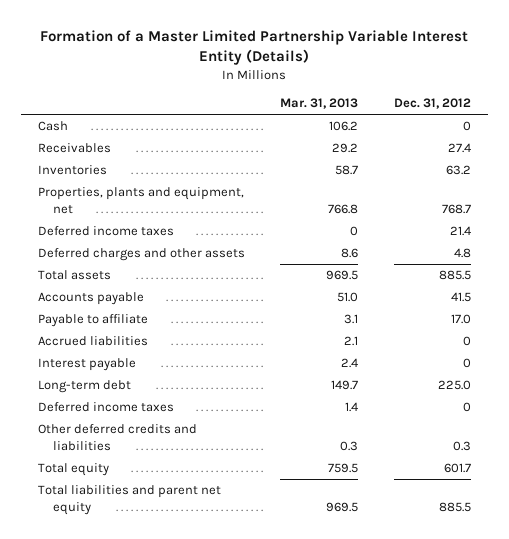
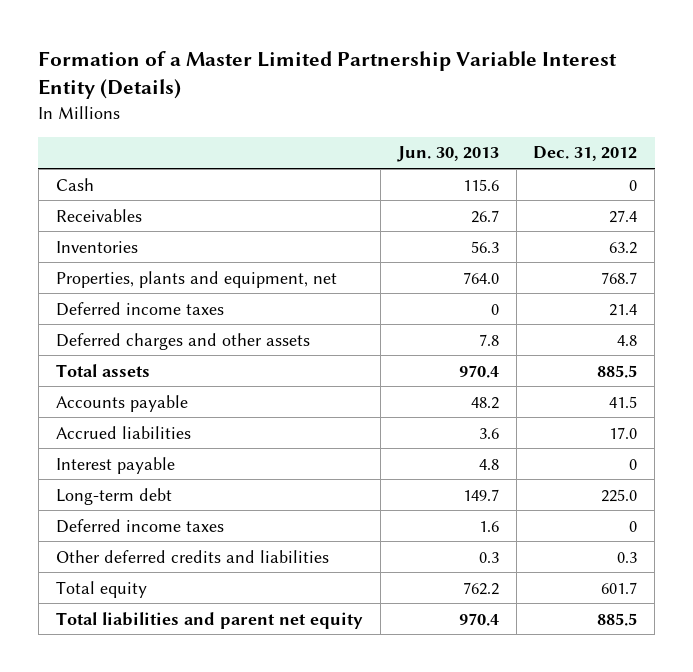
- | Mar. 31, 2013 | Dec. 31, 2012
+ | Jun. 30, 2013 | Dec. 31, 2012
- Payable to affiliate | 3.1 | 17.0
- Accrued liabilities | 2.1 | 0
+ Accrued liabilities | 3.6 | 17.0

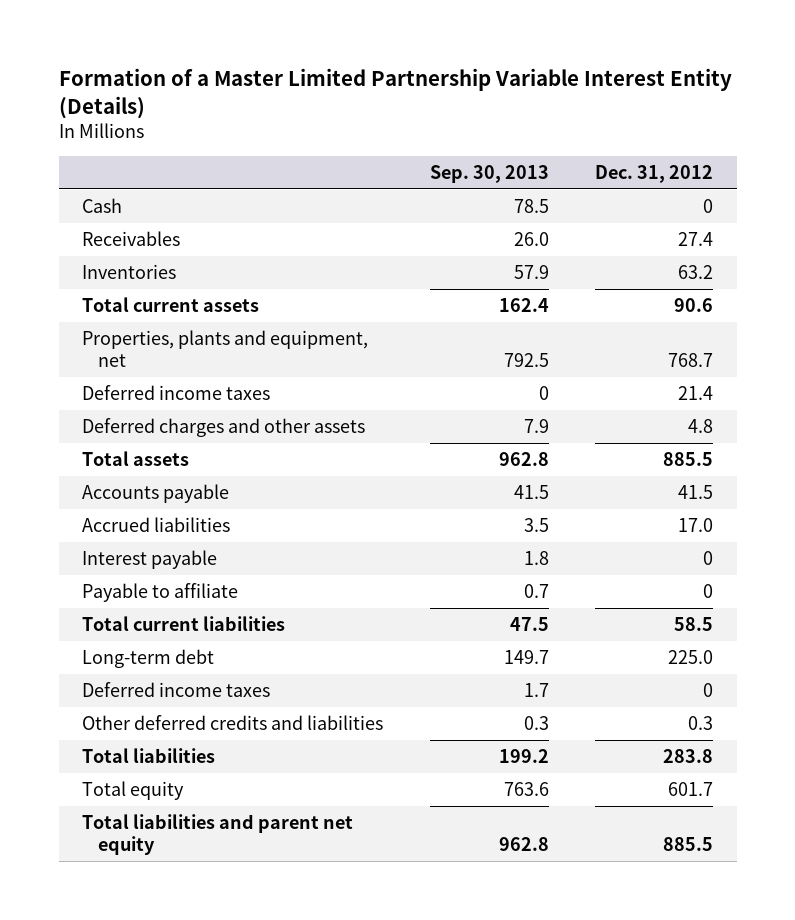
- | Jun. 30, 2013 | Dec. 31, 2012
+ | Sep. 30, 2013 | Dec. 31, 2012
+ Total current assets | 162.4 | 90.6
+ Payable to affiliate | 0.7 | 0
+ Total current liabilities | 47.5 | 58.5
+ Total liabilities | 199.2 | 283.8

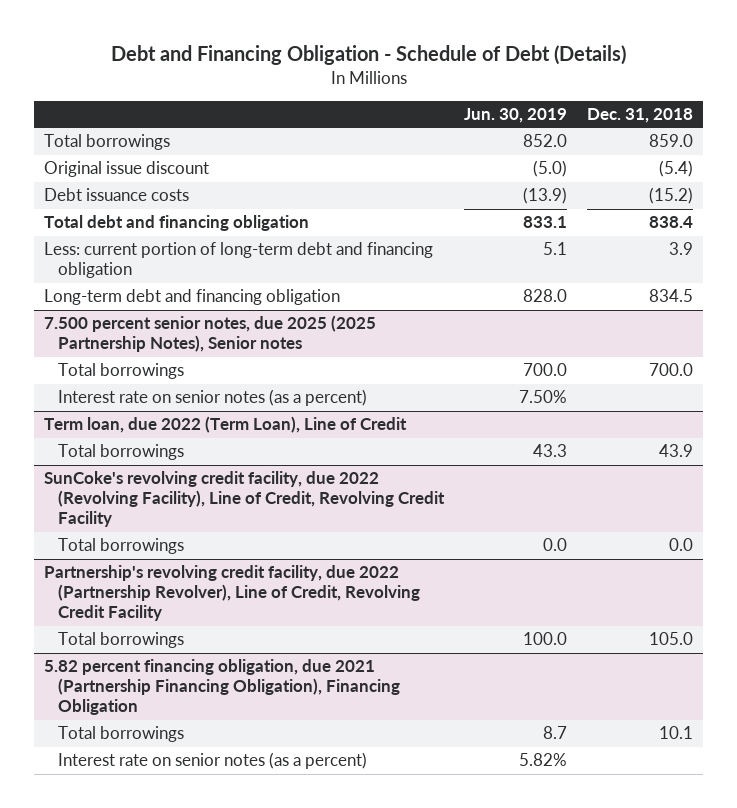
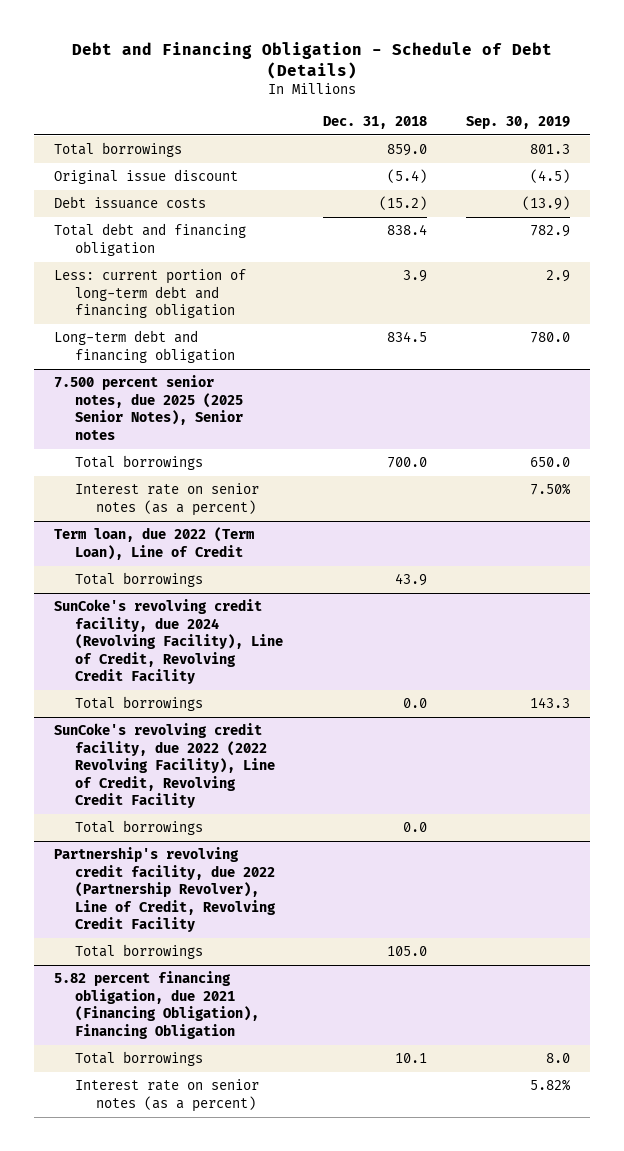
- | Jun. 30, 2019 | Dec. 31, 2018
+ | Dec. 31, 2018 | Sep. 30, 2019
- 7.500 percent senior notes, due 2025 (2025 Partnership Notes), Senior notes
+ 7.500 percent senior notes, due 2025 (2025 Senior Notes), Senior notes
- SunCoke's revolving credit facility, due 2022 (Revolving Facility), Line of Credit, Revolving Credit Facility
+ SunCoke's revolving credit facility, due 2024 (Revolving Facility), Line of Credit, Revolving Credit Facility
+ SunCoke's revolving credit facility, due 2022 (2022 Revolving Facility), Line of Credit, Revolving Credit Facility
+ Total borrowings | 0.0 |
- 5.82 percent financing obligation, due 2021 (Partnership Financing Obligation), Financing Obligation
+ 5.82 percent financing obligation, due 2021 (Financing Obligation), Financing Obligation

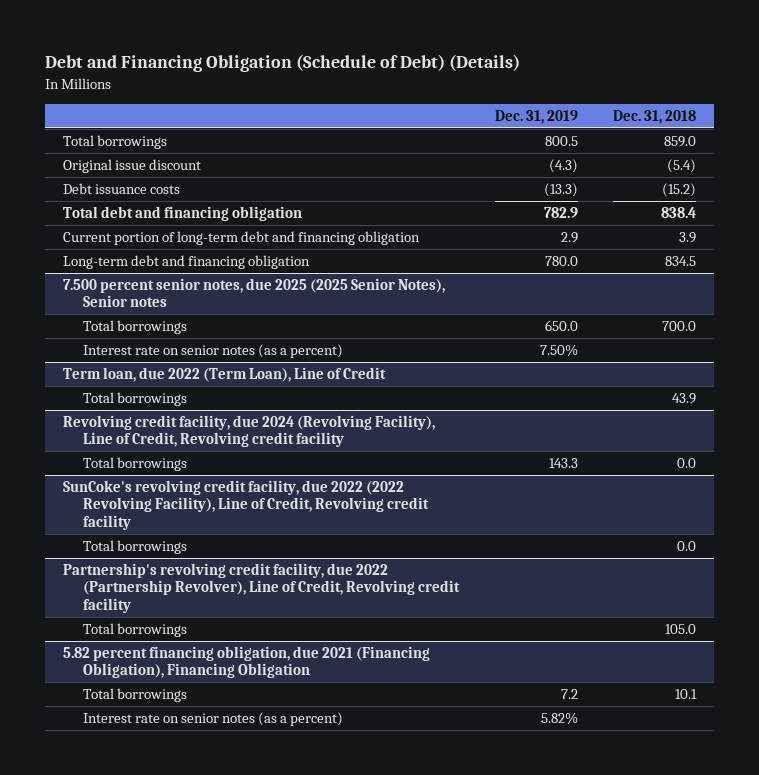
- Debt and Financing Obligation - Schedule of Debt (Details)
+ Debt and Financing Obligation (Schedule of Debt) (Details)
- | Dec. 31, 2018 | Sep. 30, 2019
+ | Dec. 31, 2019 | Dec. 31, 2018
- Less: current portion of long-term debt and financing obligation | 3.9 | 2.9
+ Current portion of long-term debt and financing obligation | 2.9 | 3.9
- SunCoke's revolving credit facility, due 2024 (Revolving Facility), Line of Credit, Revolving Credit Facility
+ Revolving credit facility, due 2024 (Revolving Facility), Line of Credit, Revolving credit facility
- SunCoke's revolving credit facility, due 2022 (2022 Revolving Facility), Line of Credit, Revolving Credit Facility
+ SunCoke's revolving credit facility, due 2022 (2022 Revolving Facility), Line of Credit, Revolving credit facility
- Partnership's revolving credit facility, due 2022 (Partnership Revolver), Line of Credit, Revolving Credit Facility
+ Partnership's revolving credit facility, due 2022 (Partnership Revolver), Line of Credit, Revolving credit facility

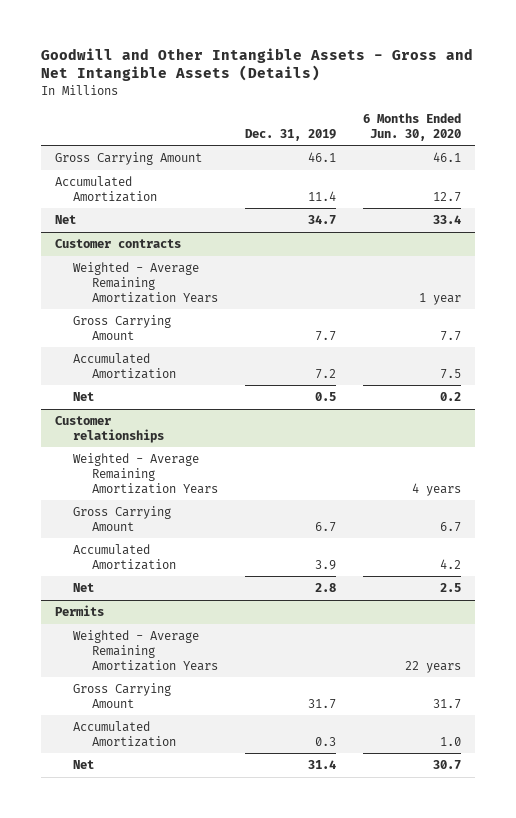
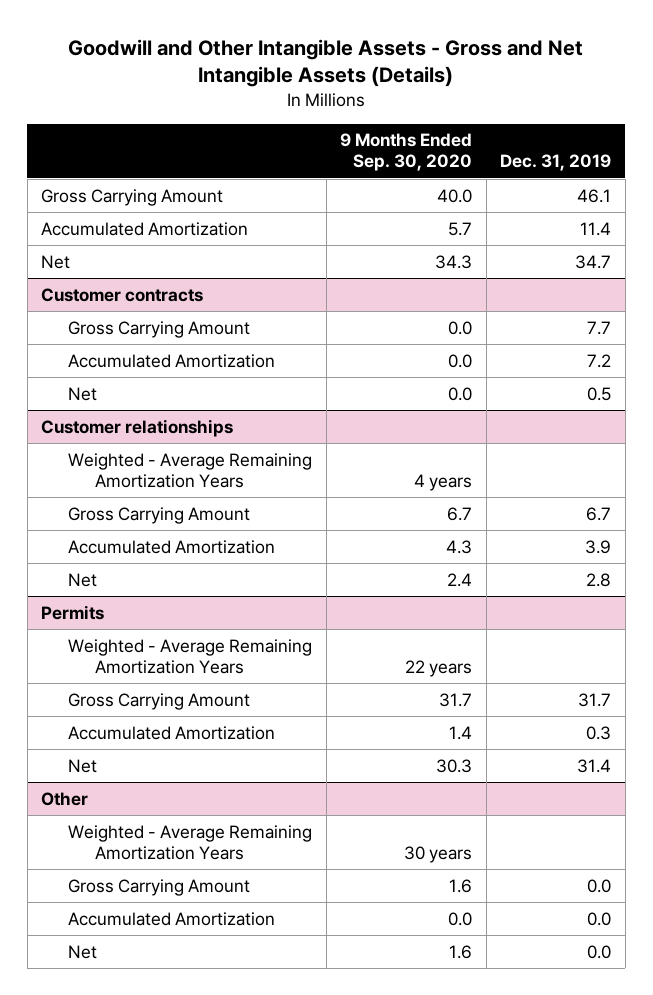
- | Dec. 31, 2019 | 6 Months Ended Jun. 30, 2020
+ | 9 Months Ended Sep. 30, 2020 | Dec. 31, 2019
@ Customer contracts
- Weighted - Average Remaining Amortization Years | | 1 year
+ Other
+ Weighted - Average Remaining Amortization Years | 30 years |
+ Gross Carrying Amount | 1.6 | 0.0
+ Accumulated Amortization | 0.0 | 0.0
+ Net | 1.6 | 0.0

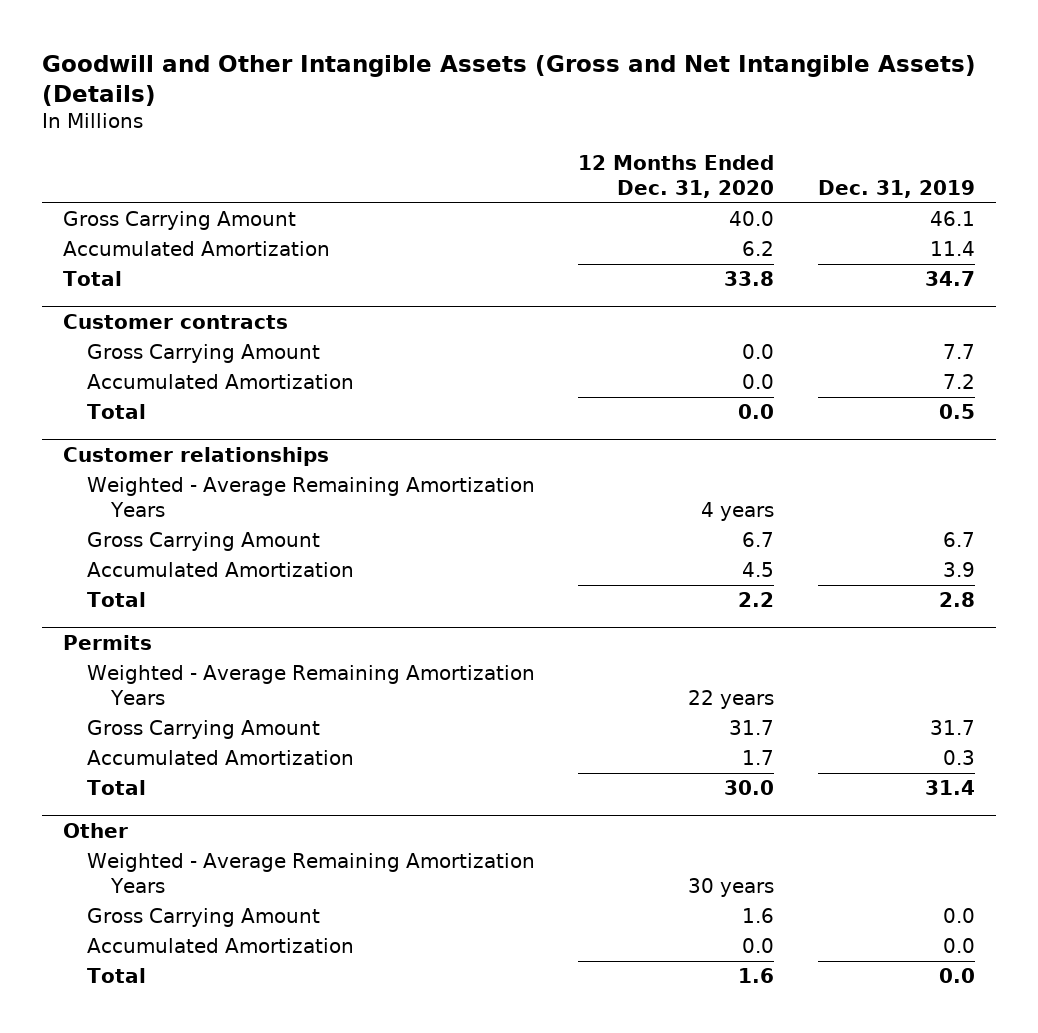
- Goodwill and Other Intangible Assets - Gross and Net Intangible Assets (Details)
+ Goodwill and Other Intangible Assets (Gross and Net Intangible Assets) (Details)
- | 9 Months Ended Sep. 30, 2020 | Dec. 31, 2019
+ | 12 Months Ended Dec. 31, 2020 | Dec. 31, 2019
- Net | 34.3 | 34.7
+ Total | 33.8 | 34.7
@ Customer contracts
- Net | 0.0 | 0.5
+ Total | 0.0 | 0.5
@ Customer relationships
- Net | 2.4 | 2.8
+ Total | 2.2 | 2.8
@ Permits
- Net | 30.3 | 31.4
+ Total | 30.0 | 31.4
@ Other
- Net | 1.6 | 0.0
+ Total | 1.6 | 0.0

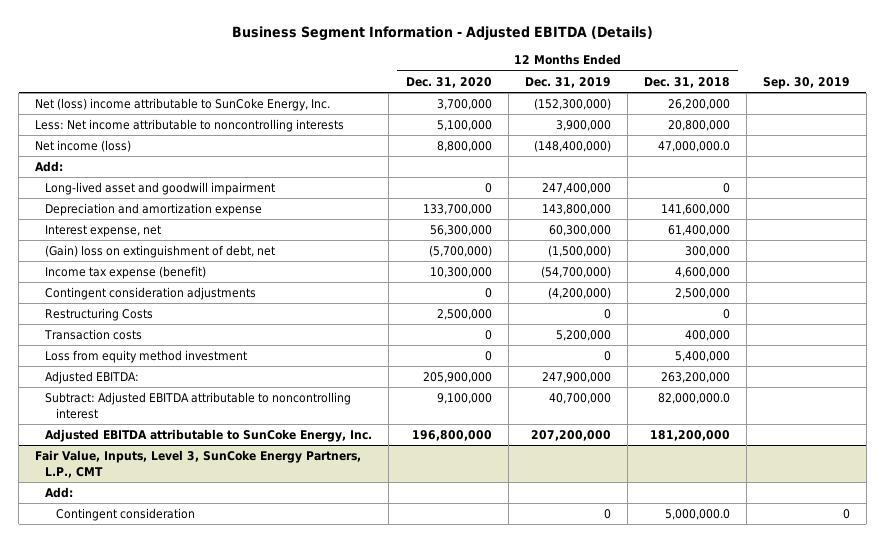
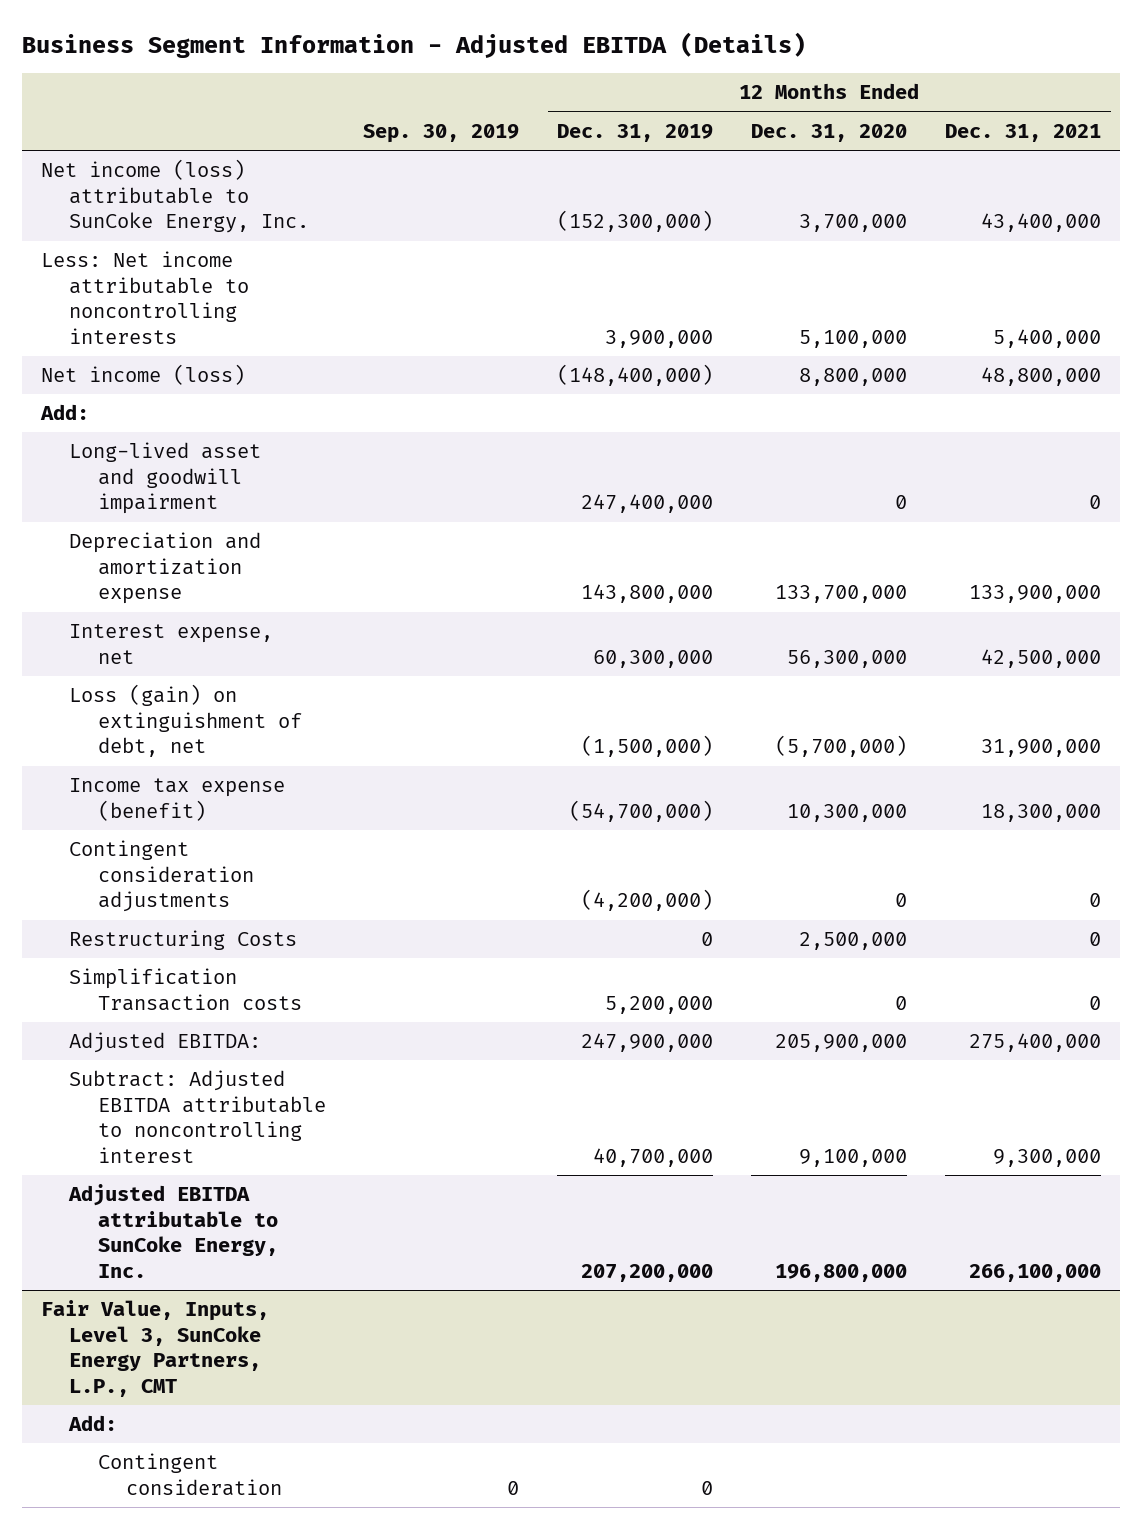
- | 12 Months Ended Dec. 31, 2020 | 12 Months Ended Dec. 31, 2019 | 12 Months Ended Dec. 31, 2018 | Sep. 30, 2019
+ | Sep. 30, 2019 | 12 Months Ended Dec. 31, 2019 | 12 Months Ended Dec. 31, 2020 | 12 Months Ended Dec. 31, 2021
- Net (loss) income attributable to SunCoke Energy, Inc. | 3,700,000 | (152,300,000) | 26,200,000 |
+ Net income (loss) attributable to SunCoke Energy, Inc. | | (152,300,000) | 3,700,000 | 43,400,000
- (Gain) loss on extinguishment of debt, net | (5,700,000) | (1,500,000) | 300,000 |
+ Loss (gain) on extinguishment of debt, net | | (1,500,000) | (5,700,000) | 31,900,000
- Transaction costs | 0 | 5,200,000 | 400,000 |
- Loss from equity method investment | 0 | 0 | 5,400,000 |
+ Simplification Transaction costs | | 5,200,000 | 0 | 0

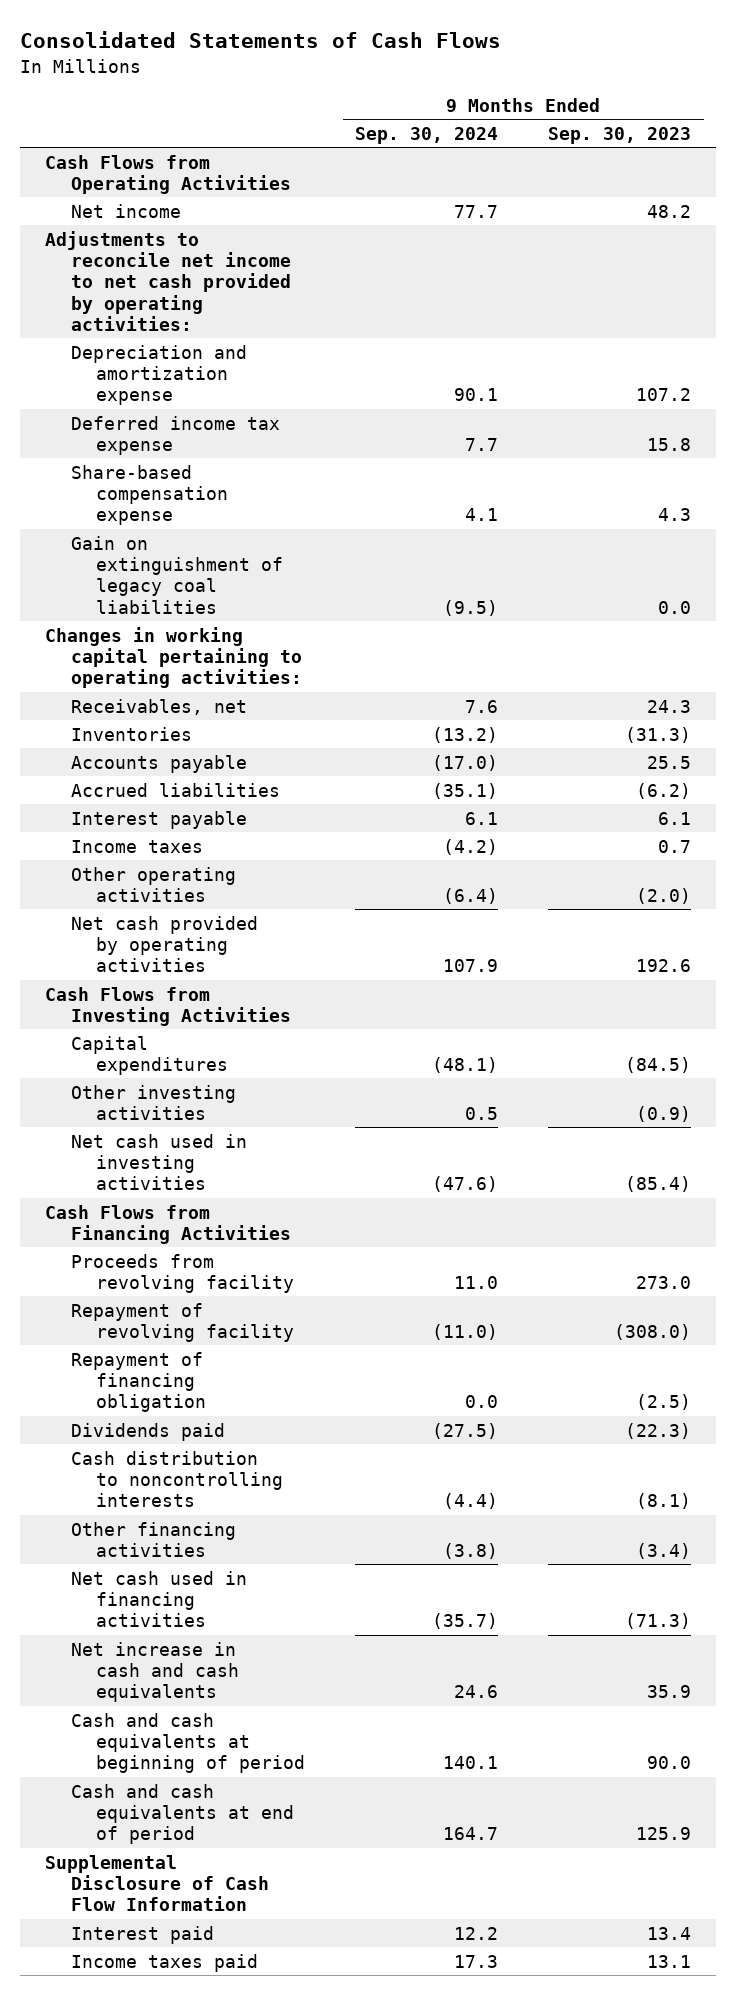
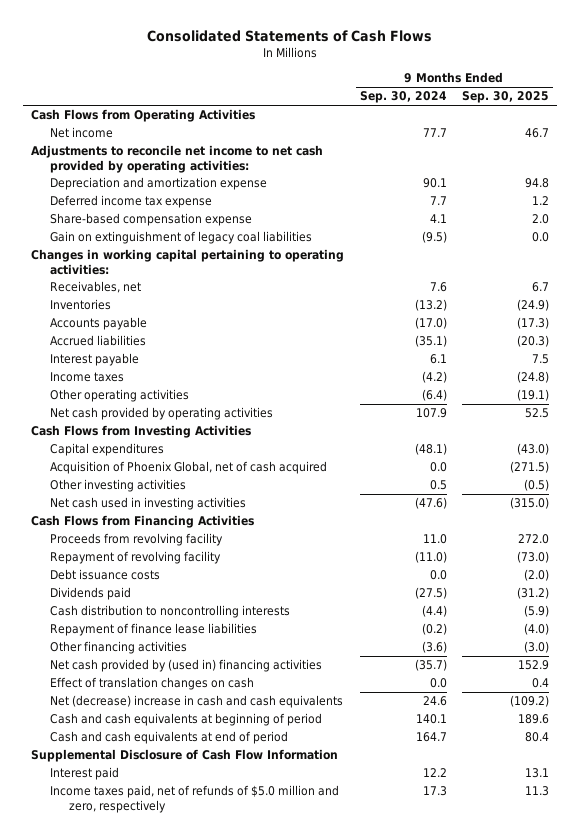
- | 9 Months Ended Sep. 30, 2024 | 9 Months Ended Sep. 30, 2023
+ | 9 Months Ended Sep. 30, 2024 | 9 Months Ended Sep. 30, 2025
+ Acquisition of Phoenix Global, net of cash acquired | 0.0 | (271.5)
- Repayment of financing obligation | 0.0 | (2.5)
+ Debt issuance costs | 0.0 | (2.0)
- Other financing activities | (3.8) | (3.4)
- Net cash used in financing activities | (35.7) | (71.3)
- Net increase in cash and cash equivalents | 24.6 | 35.9
+ Repayment of finance lease liabilities | (0.2) | (4.0)
+ Other financing activities | (3.6) | (3.0)
+ Net cash provided by (used in) financing activities | (35.7) | 152.9
+ Effect of translation changes on cash | 0.0 | 0.4
+ Net (decrease) increase in cash and cash equivalents | 24.6 | (109.2)
- Income taxes paid | 17.3 | 13.1
+ Income taxes paid, net of refunds of $5.0 million and zero, respectively | 17.3 | 11.3

